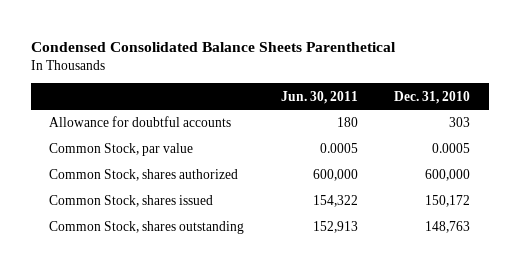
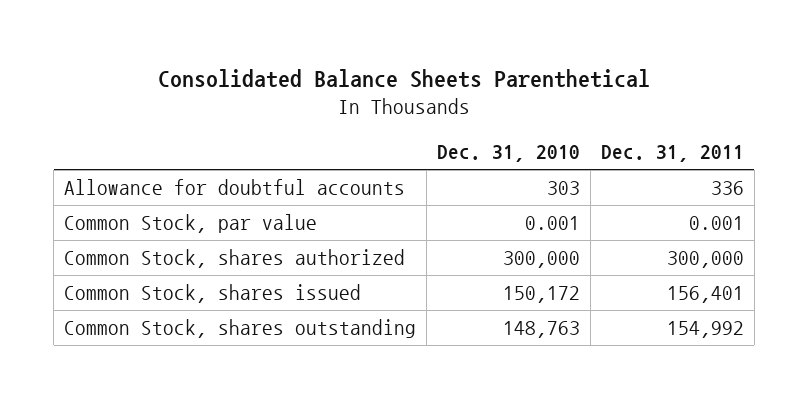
- Condensed Consolidated Balance Sheets Parenthetical
+ Consolidated Balance Sheets Parenthetical
- | Jun. 30, 2011 | Dec. 31, 2010
+ | Dec. 31, 2010 | Dec. 31, 2011
- Common Stock, par value | 0.0005 | 0.0005
- Common Stock, shares authorized | 600,000 | 600,000
+ Common Stock, par value | 0.001 | 0.001
+ Common Stock, shares authorized | 300,000 | 300,000

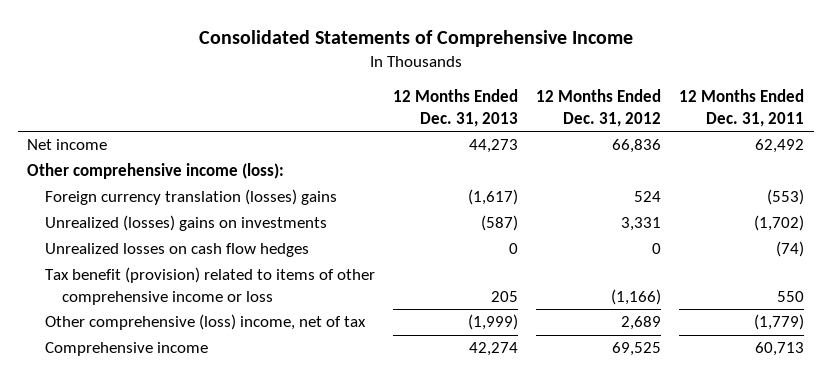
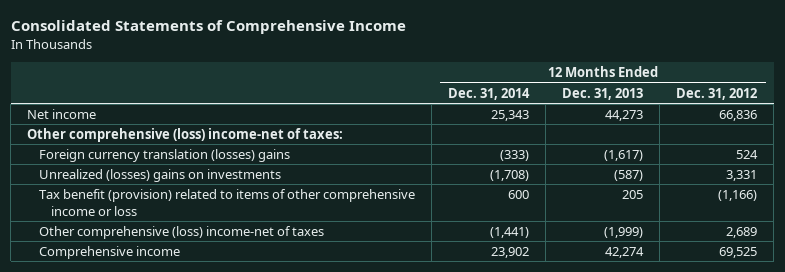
- | 12 Months Ended Dec. 31, 2013 | 12 Months Ended Dec. 31, 2012 | 12 Months Ended Dec. 31, 2011
+ | 12 Months Ended Dec. 31, 2014 | 12 Months Ended Dec. 31, 2013 | 12 Months Ended Dec. 31, 2012
- Other comprehensive income (loss):
+ Other comprehensive (loss) income-net of taxes:
- Unrealized losses on cash flow hedges | 0 | 0 | (74)
- Other comprehensive (loss) income, net of tax | (1,999) | 2,689 | (1,779)
+ Other comprehensive (loss) income-net of taxes | (1,441) | (1,999) | 2,689

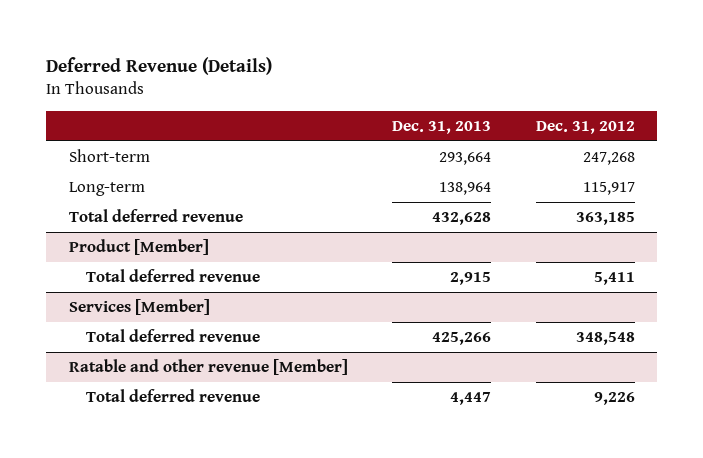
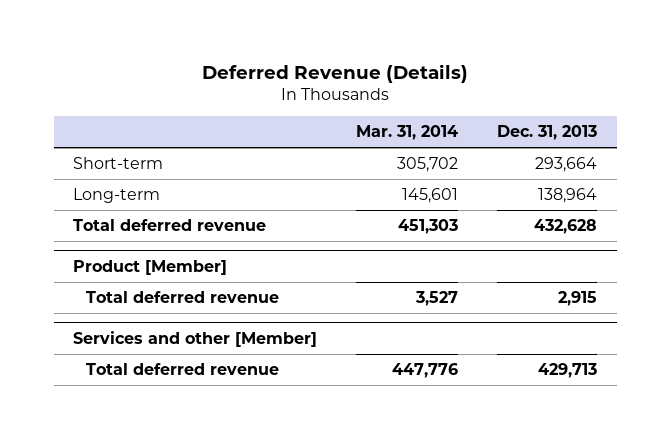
- | Dec. 31, 2013 | Dec. 31, 2012
+ | Mar. 31, 2014 | Dec. 31, 2013
- Services [Member]
- Total deferred revenue | 425,266 | 348,548
- Ratable and other revenue [Member]
- Total deferred revenue | 4,447 | 9,226
+ Services and other [Member]
+ Total deferred revenue | 447,776 | 429,713

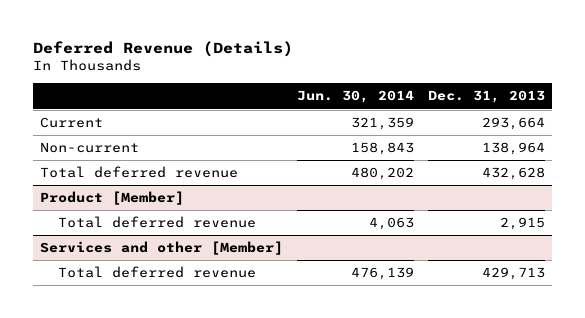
- | Mar. 31, 2014 | Dec. 31, 2013
+ | Jun. 30, 2014 | Dec. 31, 2013
- Short-term | 305,702 | 293,664
- Long-term | 145,601 | 138,964
+ Current | 321,359 | 293,664
+ Non-current | 158,843 | 138,964

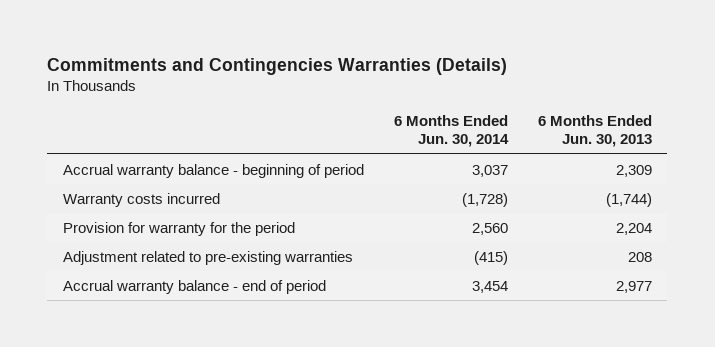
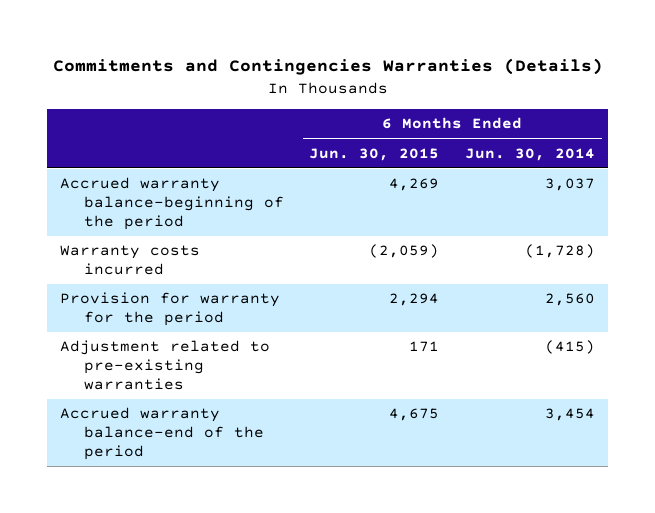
- | 6 Months Ended Jun. 30, 2014 | 6 Months Ended Jun. 30, 2013
+ | 6 Months Ended Jun. 30, 2015 | 6 Months Ended Jun. 30, 2014
- Accrual warranty balance - beginning of period | 3,037 | 2,309
+ Accrued warranty balance-beginning of the period | 4,269 | 3,037
- Accrual warranty balance - end of period | 3,454 | 2,977
+ Accrued warranty balance-end of the period | 4,675 | 3,454

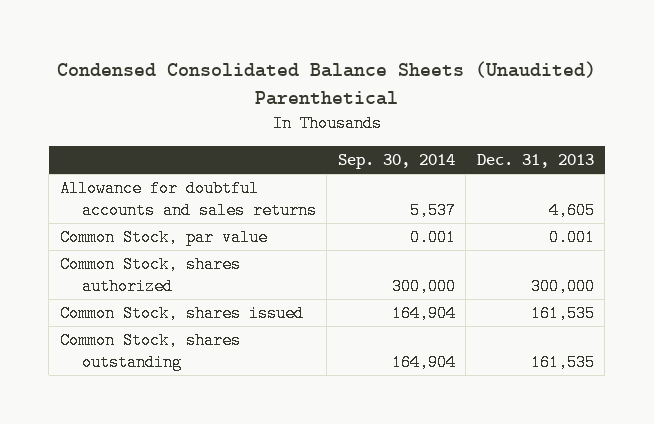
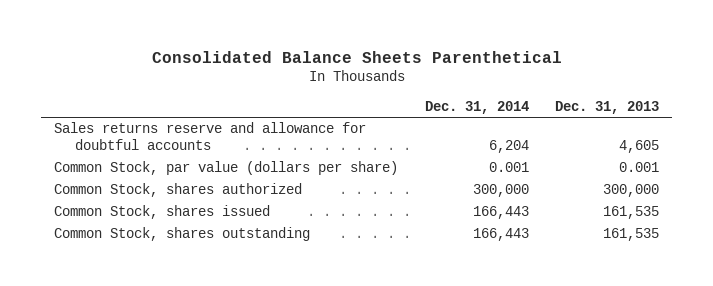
- Condensed Consolidated Balance Sheets (Unaudited) Parenthetical
+ Consolidated Balance Sheets Parenthetical
- | Sep. 30, 2014 | Dec. 31, 2013
+ | Dec. 31, 2014 | Dec. 31, 2013
- Allowance for doubtful accounts and sales returns | 5,537 | 4,605
- Common Stock, par value | 0.001 | 0.001
+ Sales returns reserve and allowance for doubtful accounts | 6,204 | 4,605
+ Common Stock, par value (dollars per share) | 0.001 | 0.001

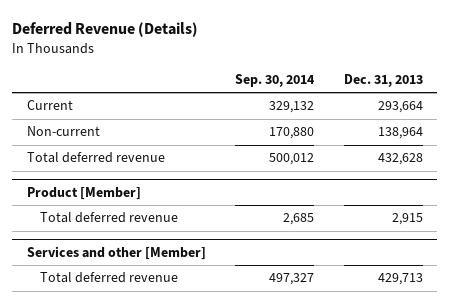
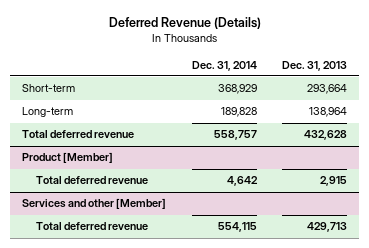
- | Sep. 30, 2014 | Dec. 31, 2013
+ | Dec. 31, 2014 | Dec. 31, 2013
- Current | 329,132 | 293,664
- Non-current | 170,880 | 138,964
+ Short-term | 368,929 | 293,664
+ Long-term | 189,828 | 138,964

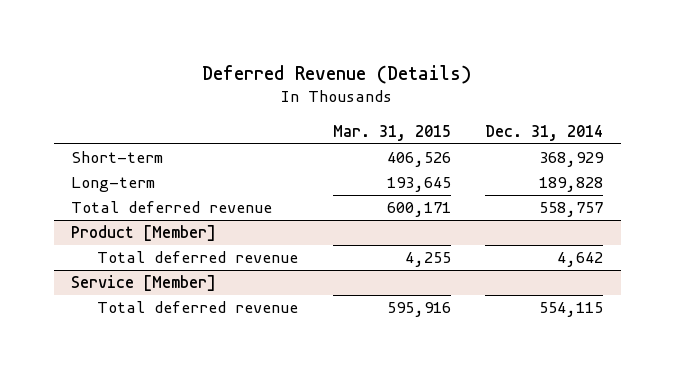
- | Dec. 31, 2014 | Dec. 31, 2013
+ | Mar. 31, 2015 | Dec. 31, 2014
- Services and other [Member]
+ Service [Member]

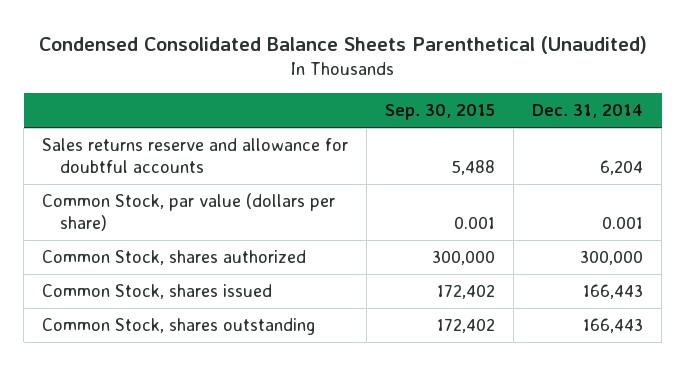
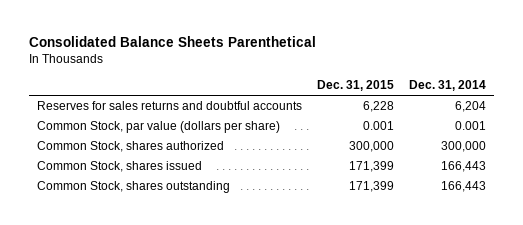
- Condensed Consolidated Balance Sheets Parenthetical (Unaudited)
+ Consolidated Balance Sheets Parenthetical
- | Sep. 30, 2015 | Dec. 31, 2014
+ | Dec. 31, 2015 | Dec. 31, 2014
- Sales returns reserve and allowance for doubtful accounts | 5,488 | 6,204
+ Reserves for sales returns and doubtful accounts | 6,228 | 6,204

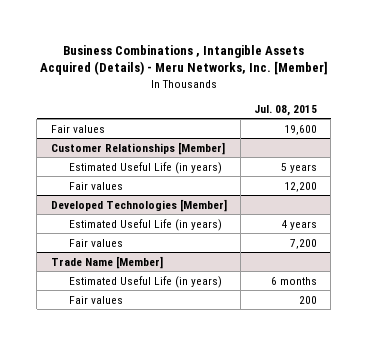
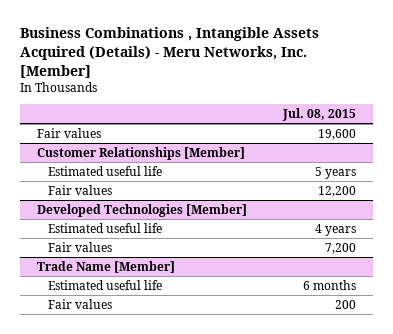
@ Customer Relationships [Member]
- Estimated Useful Life (in years) | 5 years
+ Estimated useful life | 5 years
@ Developed Technologies [Member]
- Estimated Useful Life (in years) | 4 years
+ Estimated useful life | 4 years
@ Trade Name [Member]
- Estimated Useful Life (in years) | 6 months
+ Estimated useful life | 6 months

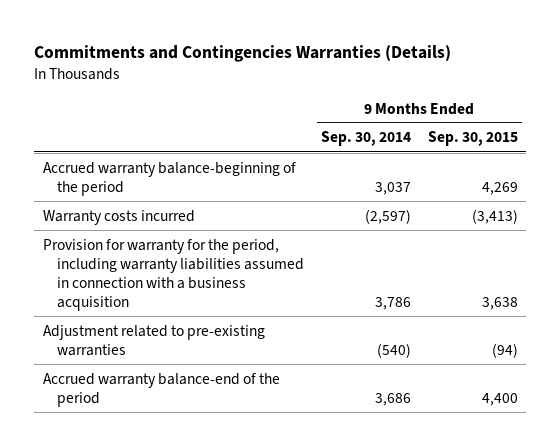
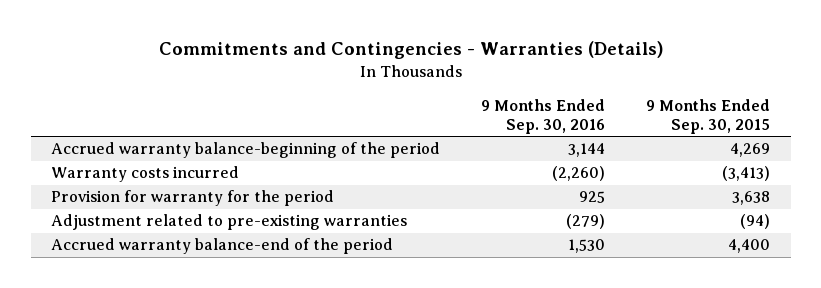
- Commitments and Contingencies Warranties (Details)
+ Commitments and Contingencies - Warranties (Details)
- | 9 Months Ended Sep. 30, 2014 | 9 Months Ended Sep. 30, 2015
+ | 9 Months Ended Sep. 30, 2016 | 9 Months Ended Sep. 30, 2015
- Provision for warranty for the period, including warranty liabilities assumed in connection with a business acquisition | 3,786 | 3,638
+ Provision for warranty for the period | 925 | 3,638

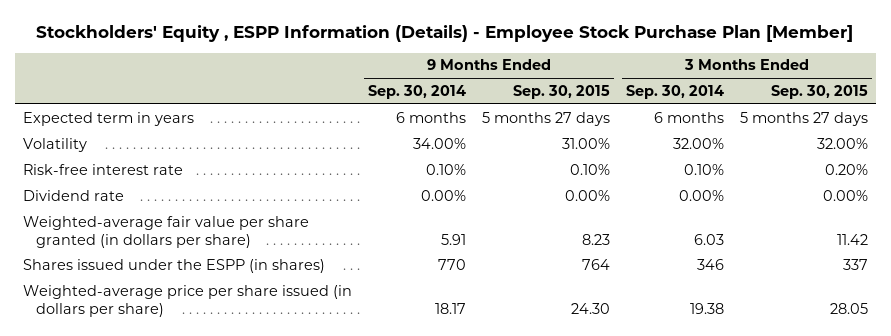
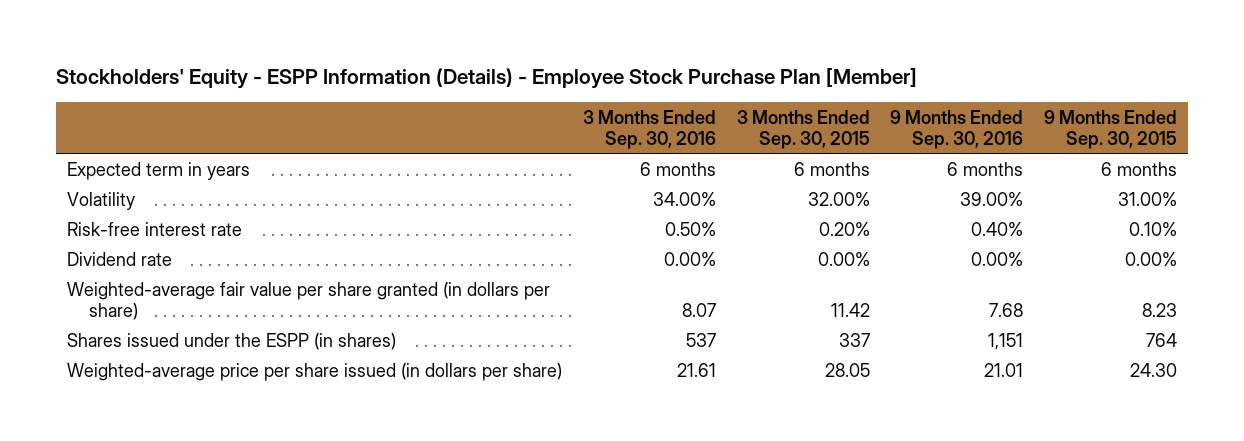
- Stockholders' Equity , ESPP Information (Details) - Employee Stock Purchase Plan [Member]
+ Stockholders' Equity - ESPP Information (Details) - Employee Stock Purchase Plan [Member]
- | 9 Months Ended Sep. 30, 2014 | 9 Months Ended Sep. 30, 2015 | 3 Months Ended Sep. 30, 2014 | 3 Months Ended Sep. 30, 2015
+ | 3 Months Ended Sep. 30, 2016 | 3 Months Ended Sep. 30, 2015 | 9 Months Ended Sep. 30, 2016 | 9 Months Ended Sep. 30, 2015
- Expected term in years | 6 months | 5 months 27 days | 6 months | 5 months 27 days
+ Expected term in years | 6 months | 6 months | 6 months | 6 months

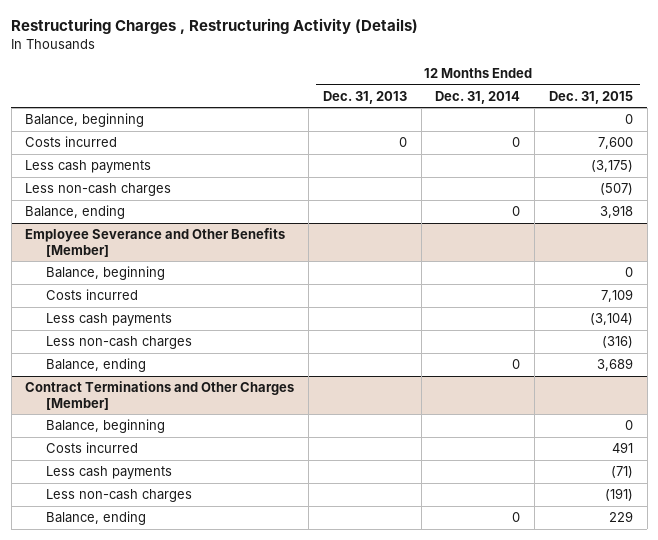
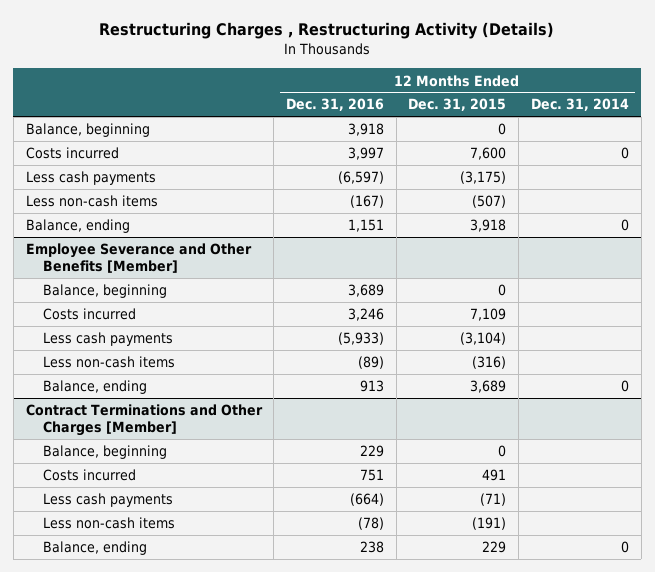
- | 12 Months Ended Dec. 31, 2013 | 12 Months Ended Dec. 31, 2014 | 12 Months Ended Dec. 31, 2015
+ | 12 Months Ended Dec. 31, 2016 | 12 Months Ended Dec. 31, 2015 | 12 Months Ended Dec. 31, 2014
- Less non-cash charges | | | (507)
+ Less non-cash items | (167) | (507) |
@ Employee Severance and Other Benefits [Member]
- Less non-cash charges | | | (316)
+ Less non-cash items | (89) | (316) |
@ Contract Terminations and Other Charges [Member]
- Less non-cash charges | | | (191)
+ Less non-cash items | (78) | (191) |

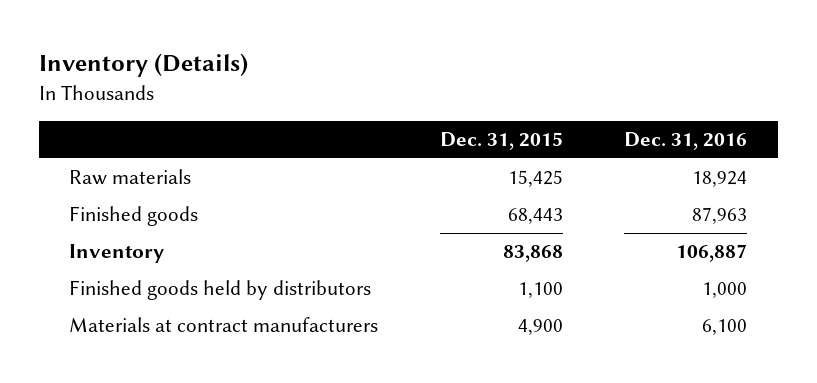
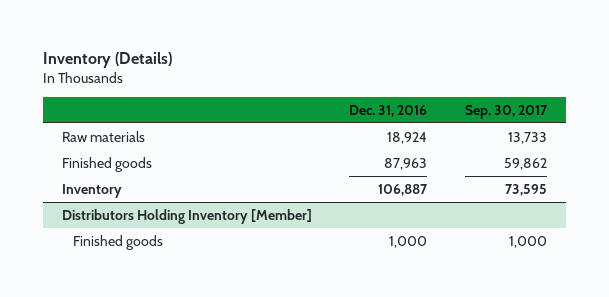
- | Dec. 31, 2015 | Dec. 31, 2016
+ | Dec. 31, 2016 | Sep. 30, 2017
- Finished goods held by distributors | 1,100 | 1,000
- Materials at contract manufacturers | 4,900 | 6,100
+ Distributors Holding Inventory [Member]
+ Finished goods | 1,000 | 1,000

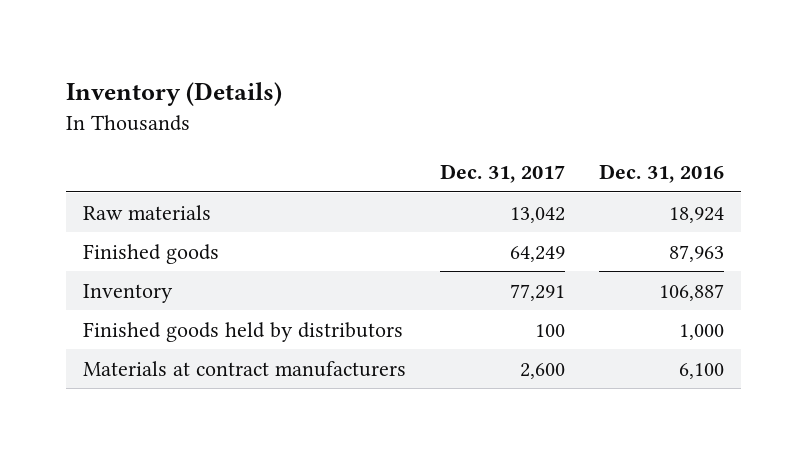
- | Dec. 31, 2016 | Sep. 30, 2017
+ | Dec. 31, 2017 | Dec. 31, 2016
- Distributors Holding Inventory [Member]
- Finished goods | 1,000 | 1,000
+ Finished goods held by distributors | 100 | 1,000
+ Materials at contract manufacturers | 2,600 | 6,100

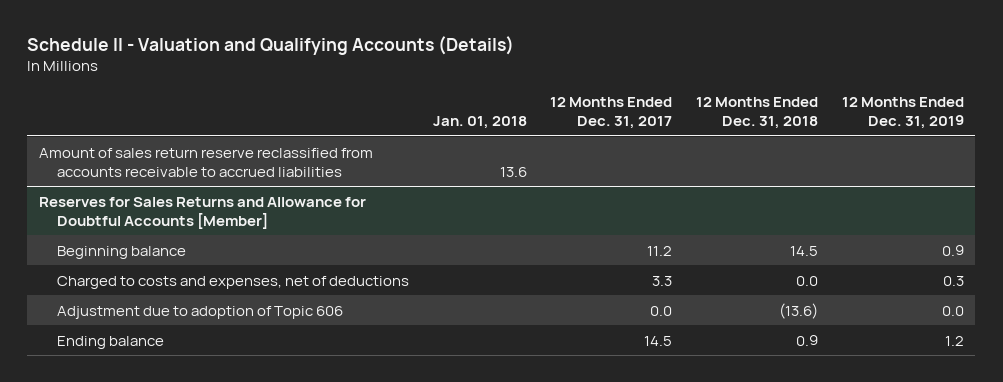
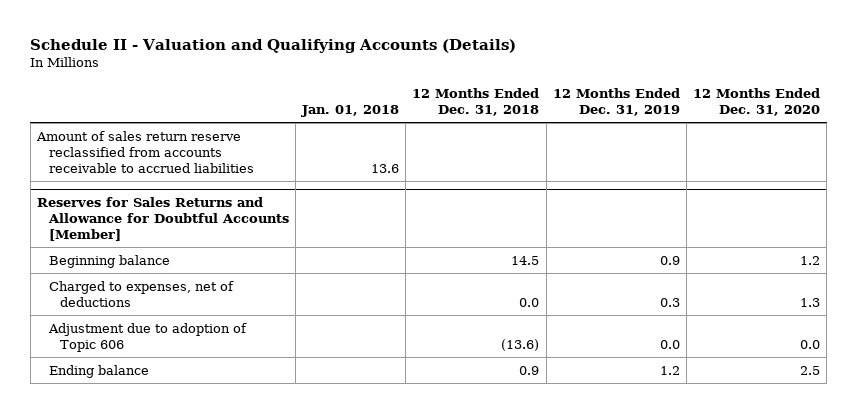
- | Jan. 01, 2018 | 12 Months Ended Dec. 31, 2017 | 12 Months Ended Dec. 31, 2018 | 12 Months Ended Dec. 31, 2019
+ | Jan. 01, 2018 | 12 Months Ended Dec. 31, 2018 | 12 Months Ended Dec. 31, 2019 | 12 Months Ended Dec. 31, 2020
@ Reserves for Sales Returns and Allowance for Doubtful Accounts [Member]
- Charged to costs and expenses, net of deductions | | 3.3 | 0.0 | 0.3
+ Charged to expenses, net of deductions | | 0.0 | 0.3 | 1.3

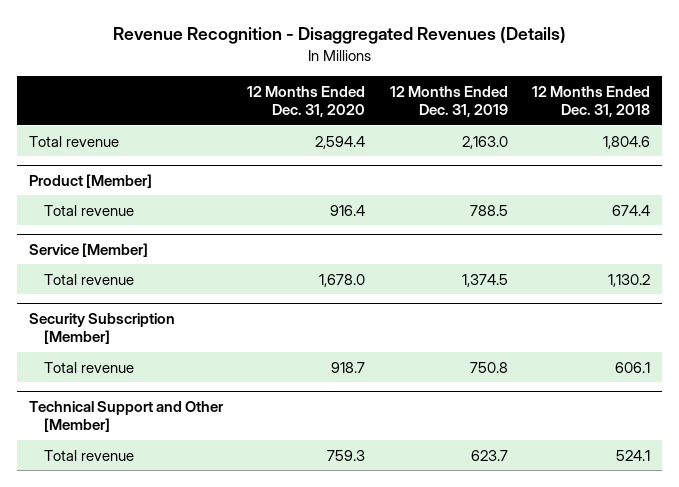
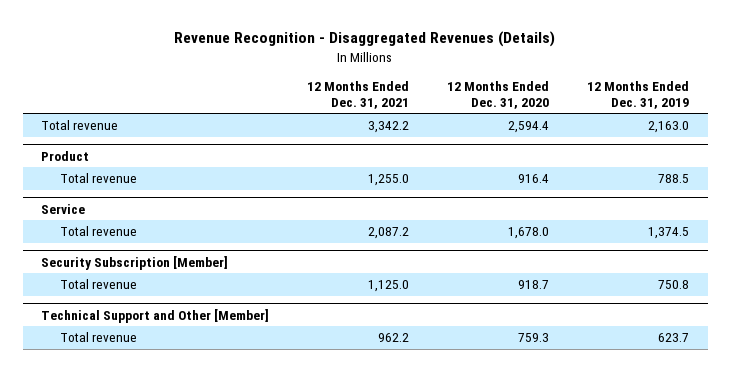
- | 12 Months Ended Dec. 31, 2020 | 12 Months Ended Dec. 31, 2019 | 12 Months Ended Dec. 31, 2018
+ | 12 Months Ended Dec. 31, 2021 | 12 Months Ended Dec. 31, 2020 | 12 Months Ended Dec. 31, 2019
- Product [Member]
+ Product
- Service [Member]
+ Service

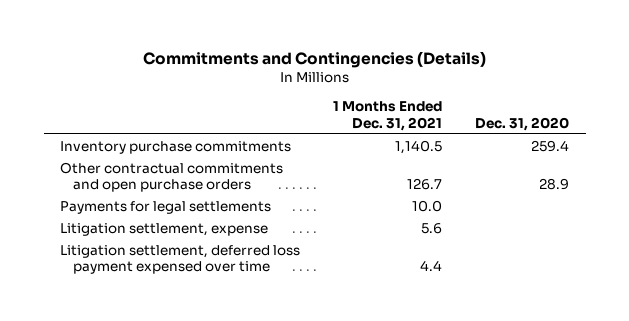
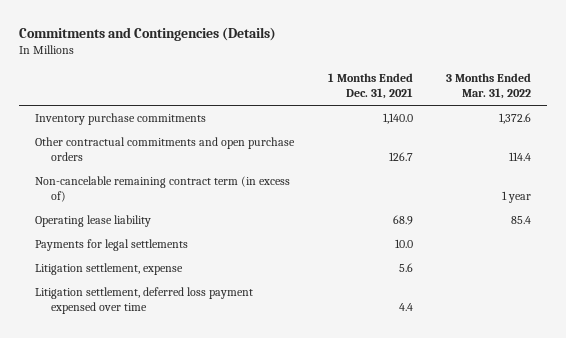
- | 1 Months Ended Dec. 31, 2021 | Dec. 31, 2020
+ | 1 Months Ended Dec. 31, 2021 | 3 Months Ended Mar. 31, 2022
- Inventory purchase commitments | 1,140.5 | 259.4
+ Inventory purchase commitments | 1,140.0 | 1,372.6
+ Non-cancelable remaining contract term (in excess of) | | 1 year
+ Operating lease liability | 68.9 | 85.4

